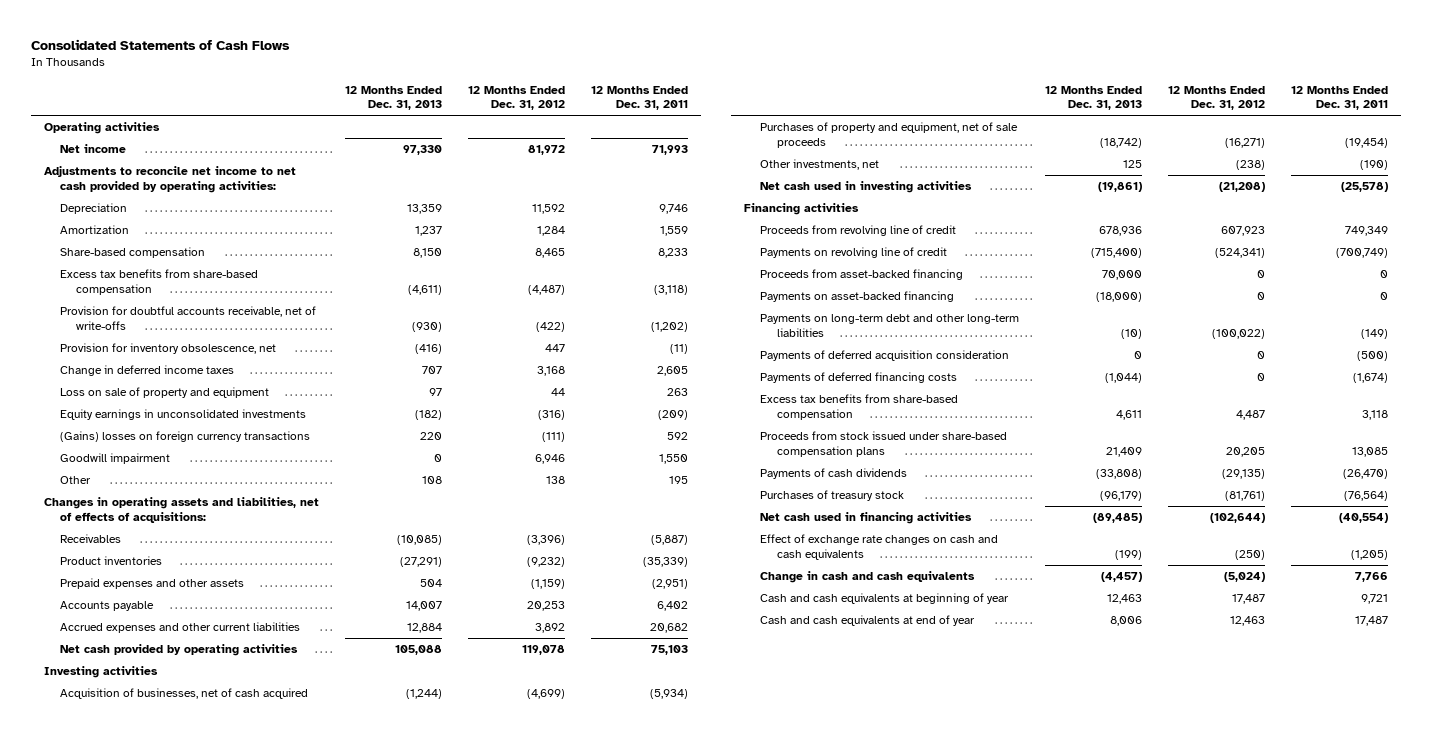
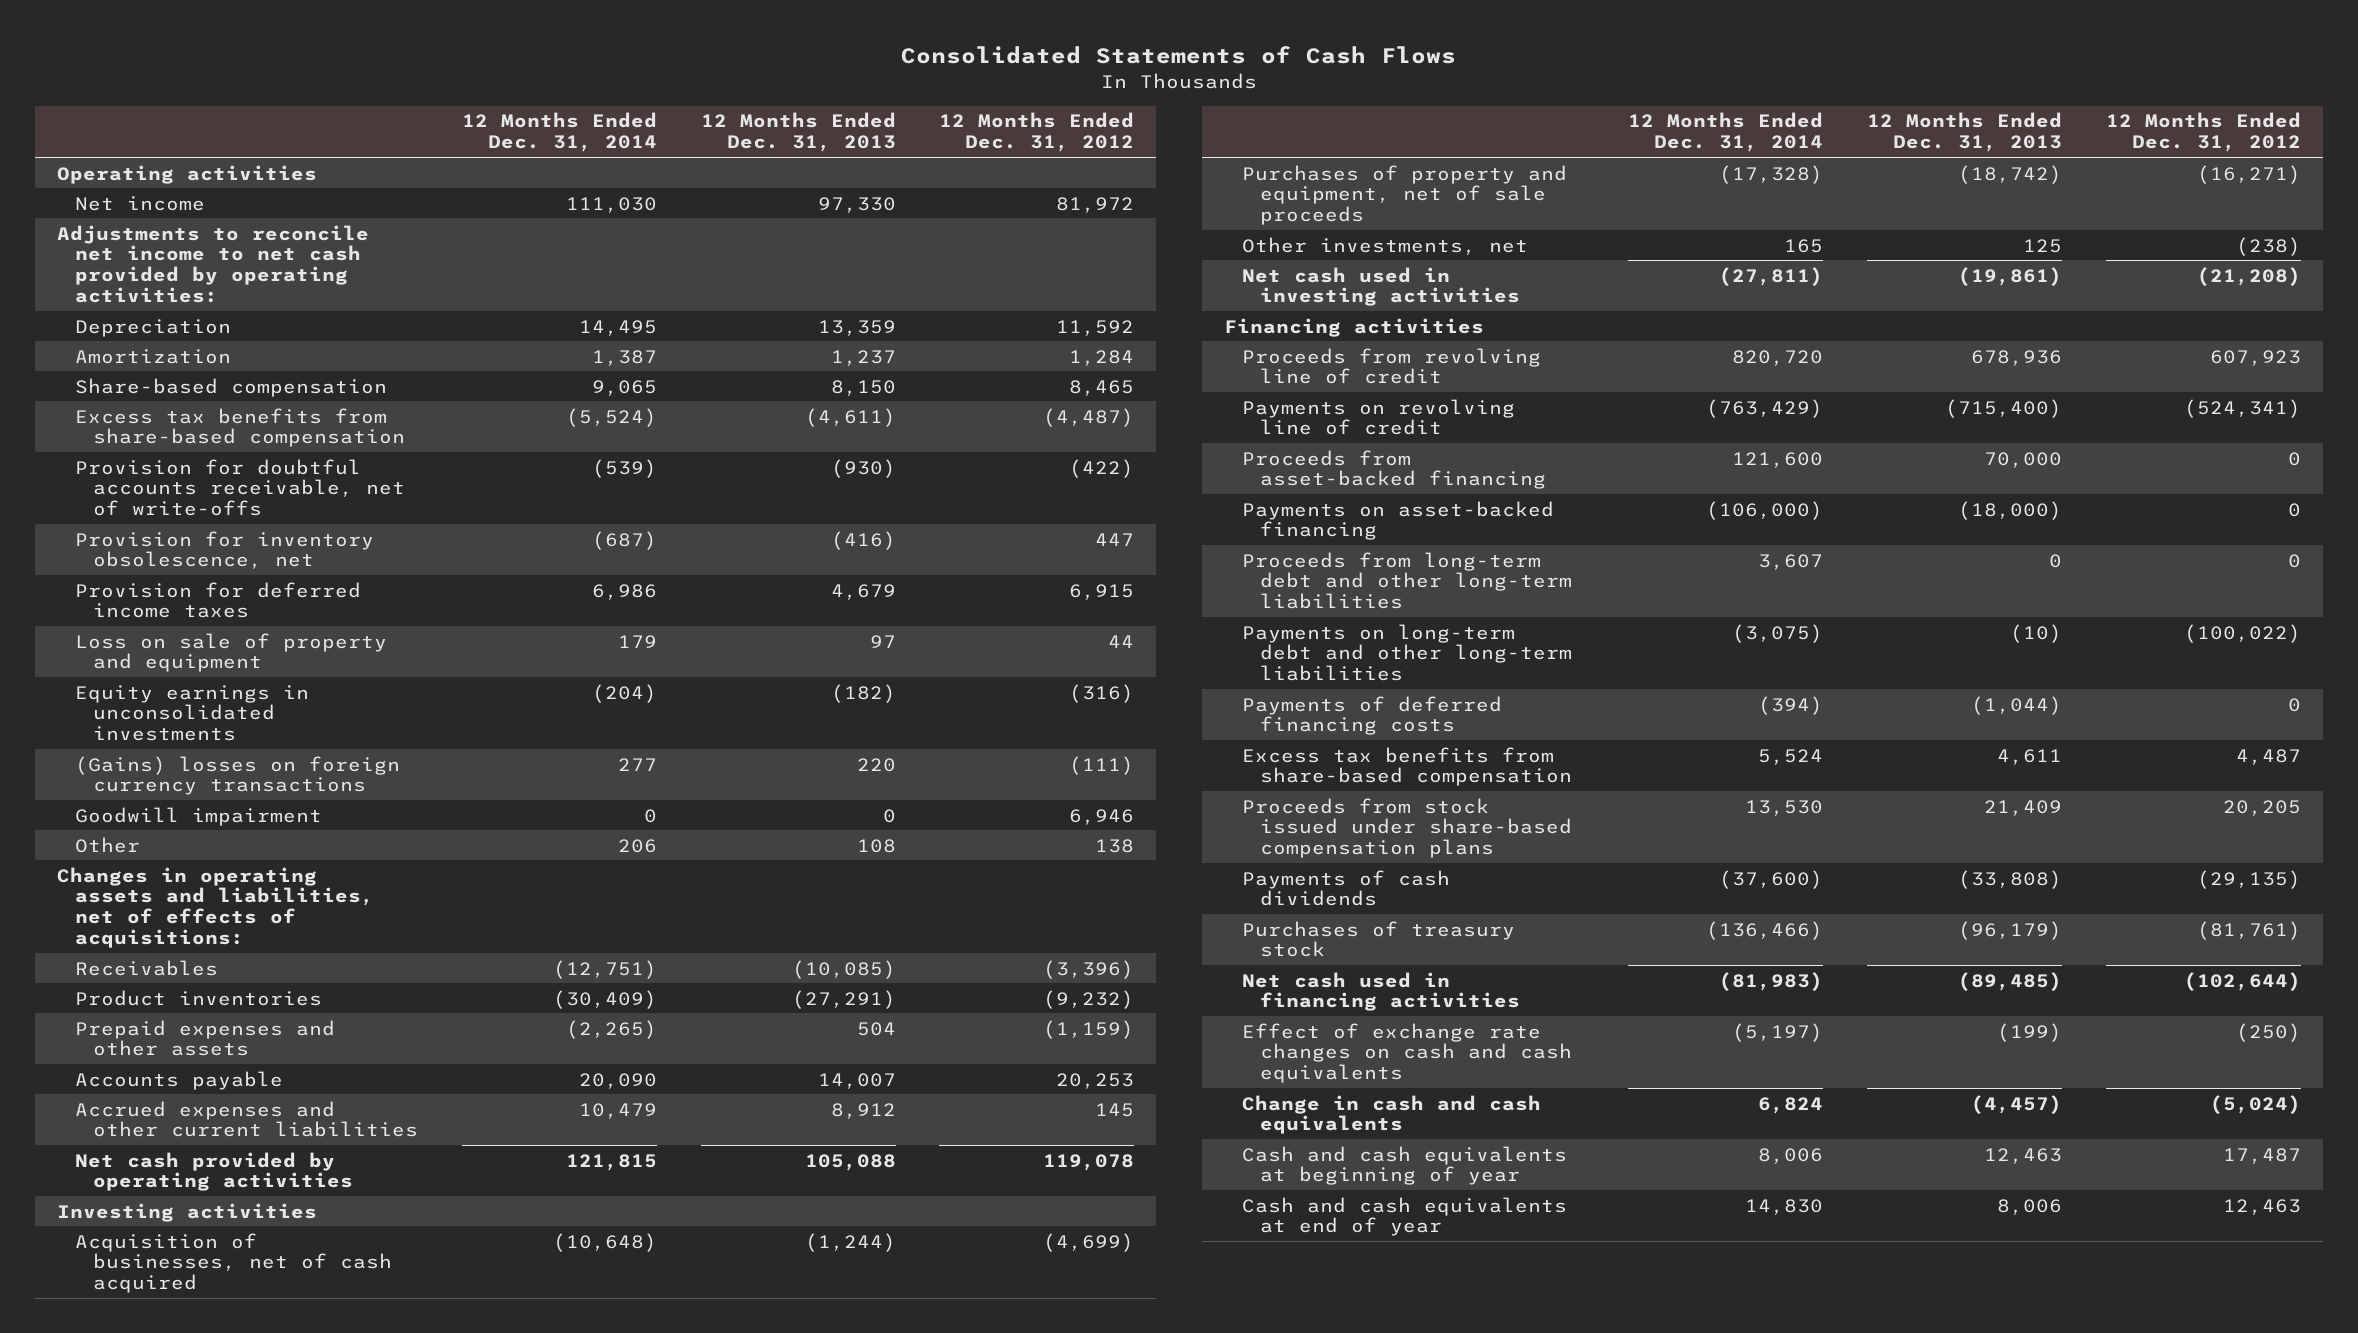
- | 12 Months Ended Dec. 31, 2013 | 12 Months Ended Dec. 31, 2012 | 12 Months Ended Dec. 31, 2011
+ | 12 Months Ended Dec. 31, 2014 | 12 Months Ended Dec. 31, 2013 | 12 Months Ended Dec. 31, 2012
- Change in deferred income taxes | 707 | 3,168 | 2,605
+ Provision for deferred income taxes | 6,986 | 4,679 | 6,915
- Accrued expenses and other current liabilities | 12,884 | 3,892 | 20,682
+ Accrued expenses and other current liabilities | 10,479 | 8,912 | 145
+ Proceeds from long-term debt and other long-term liabilities | 3,607 | 0 | 0
- Payments of deferred acquisition consideration | 0 | 0 | (500)

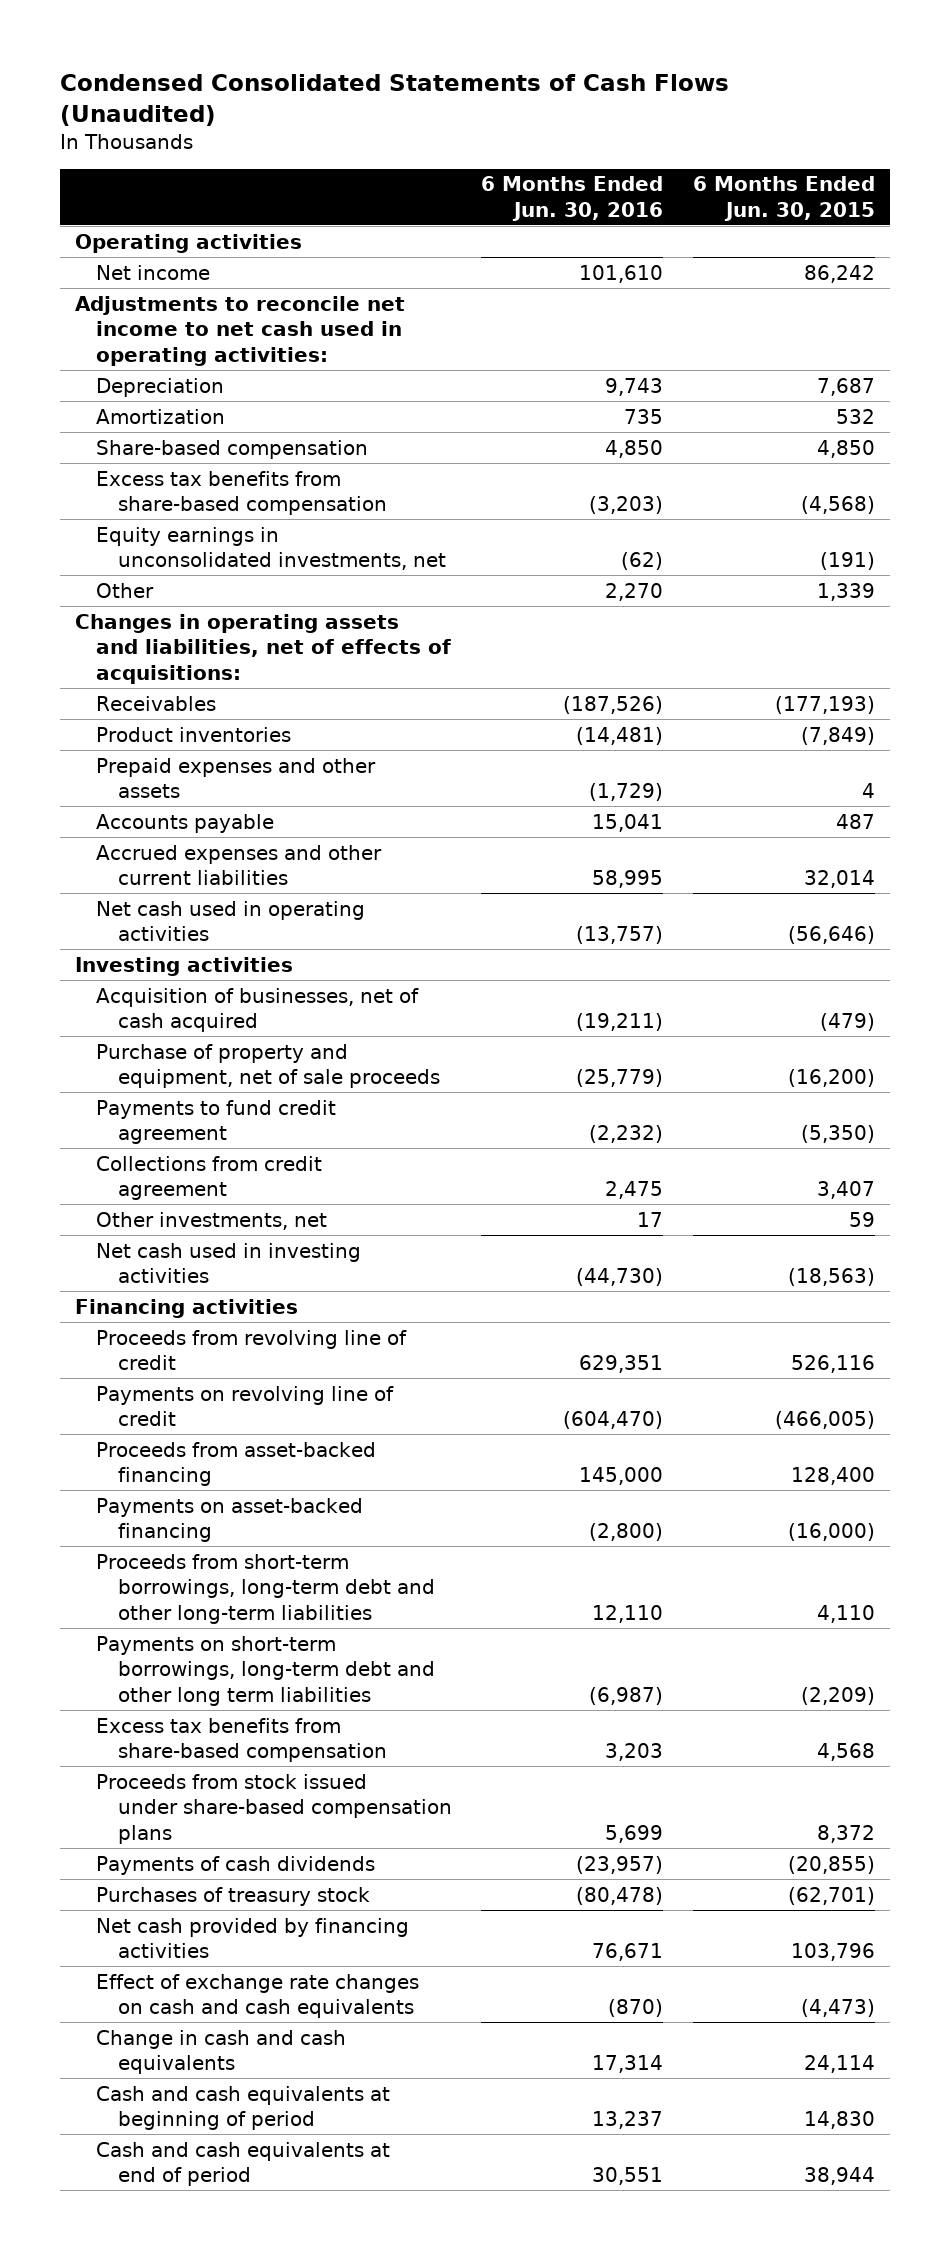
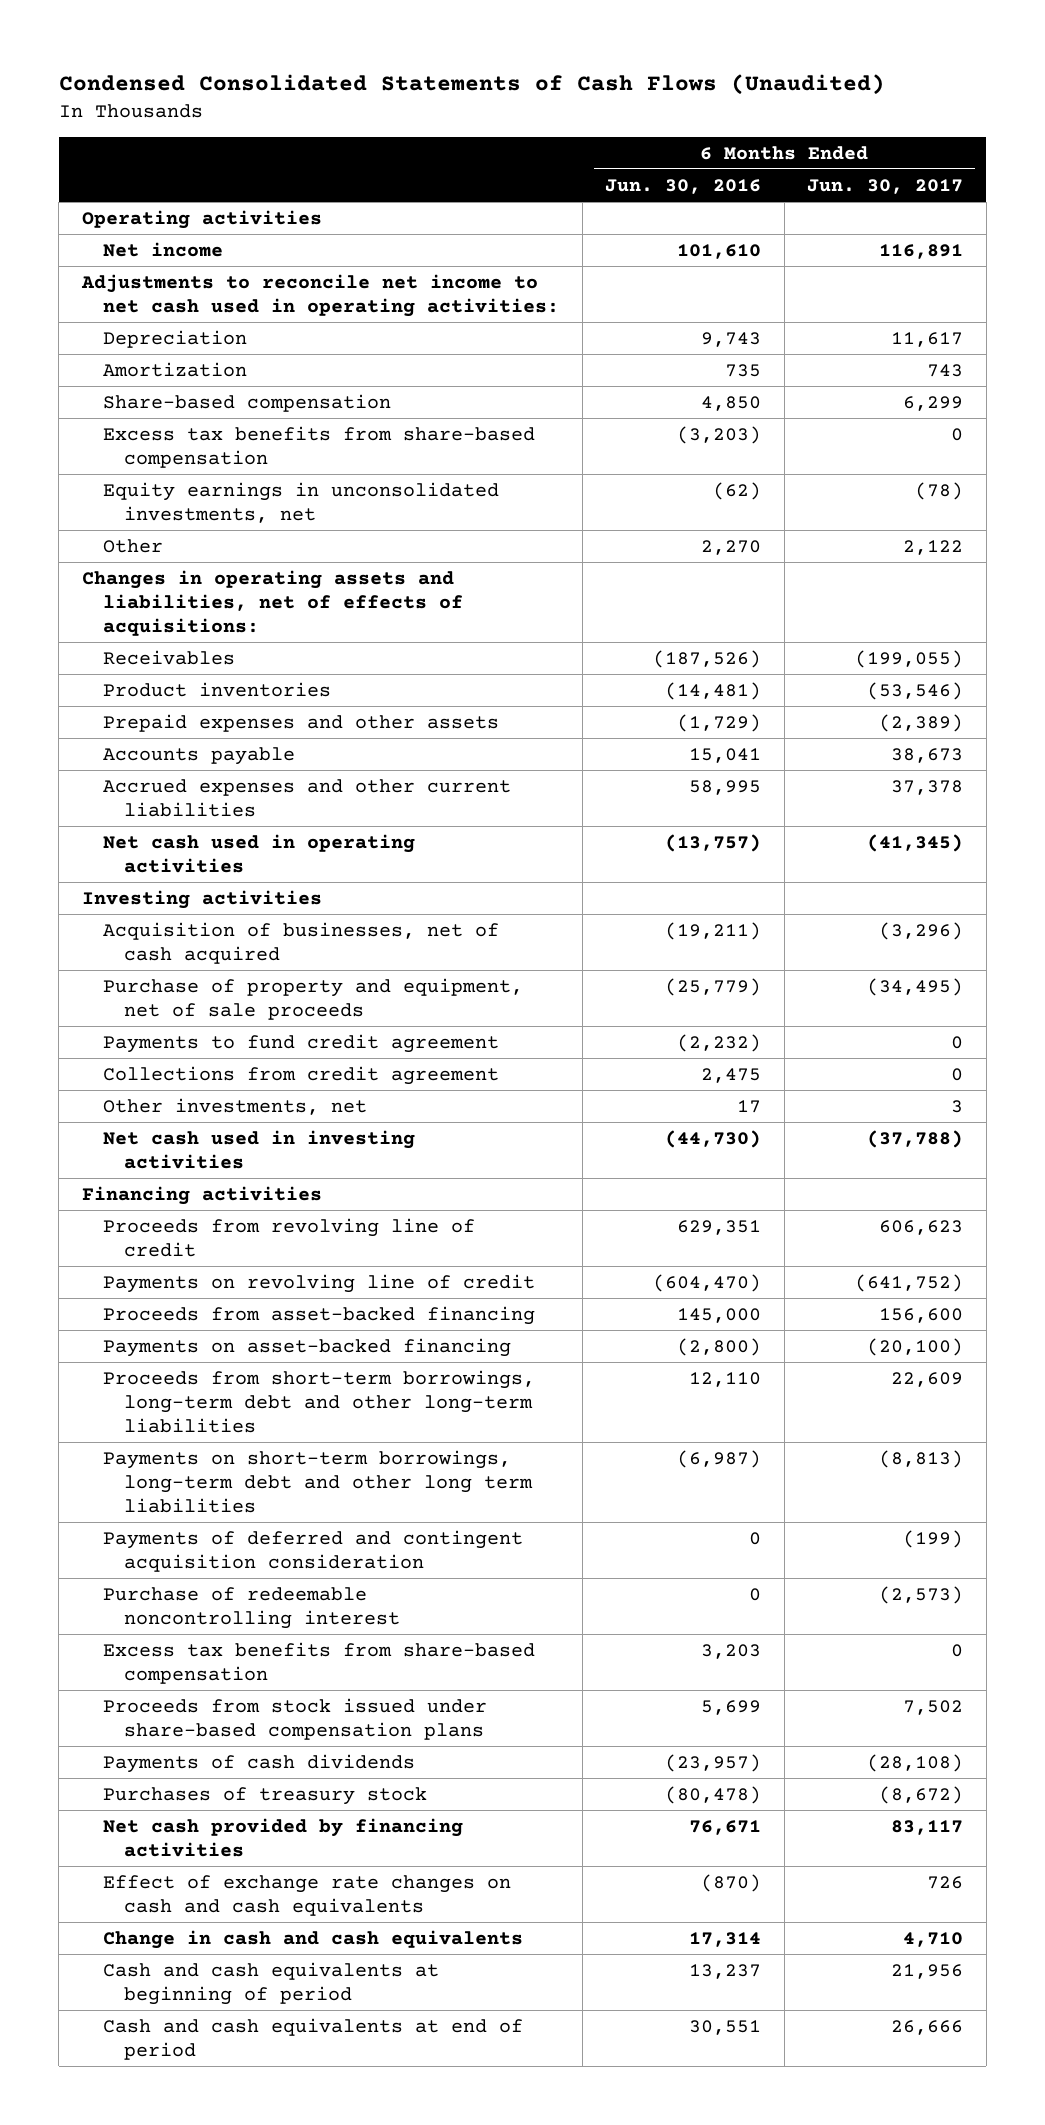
- | 6 Months Ended Jun. 30, 2016 | 6 Months Ended Jun. 30, 2015
+ | 6 Months Ended Jun. 30, 2016 | 6 Months Ended Jun. 30, 2017
+ Payments of deferred and contingent acquisition consideration | 0 | (199)
+ Purchase of redeemable noncontrolling interest | 0 | (2,573)

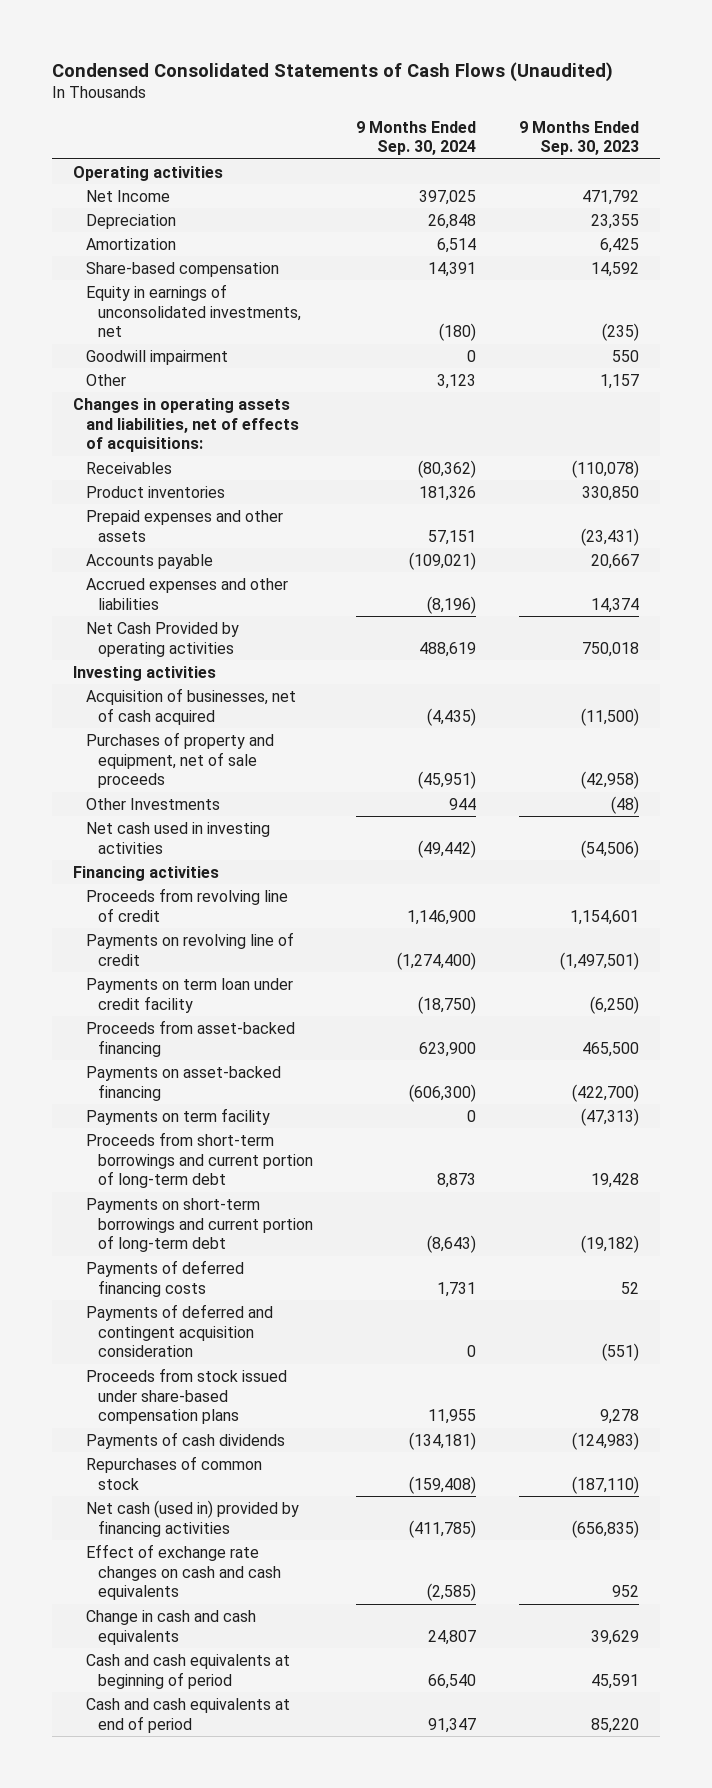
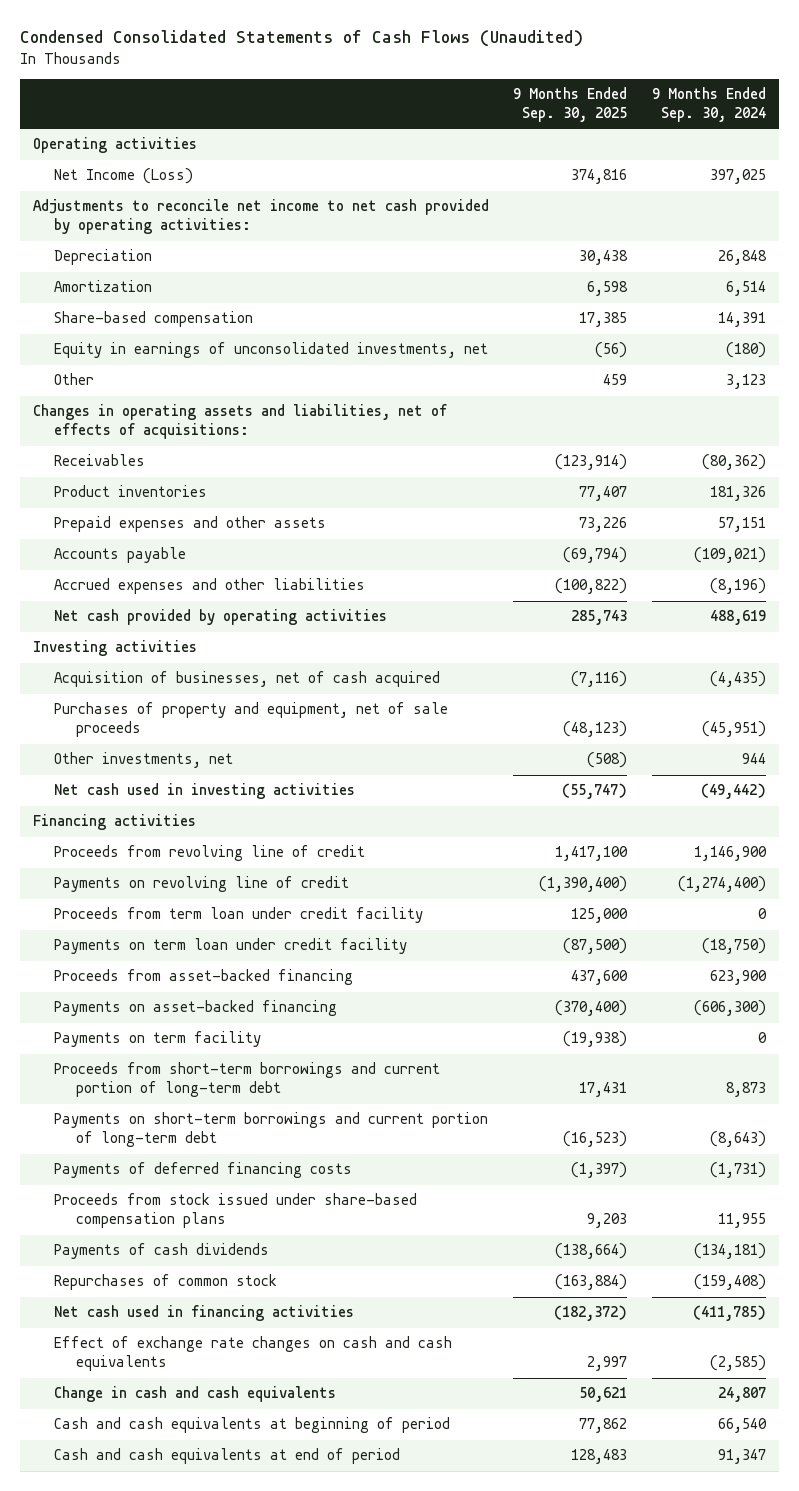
- | 9 Months Ended Sep. 30, 2024 | 9 Months Ended Sep. 30, 2023
+ | 9 Months Ended Sep. 30, 2025 | 9 Months Ended Sep. 30, 2024
- Net Income | 397,025 | 471,792
+ Net Income (Loss) | 374,816 | 397,025
+ Adjustments to reconcile net income to net cash provided by operating activities:
- Goodwill impairment | 0 | 550
- Net Cash Provided by operating activities | 488,619 | 750,018
+ Net cash provided by operating activities | 285,743 | 488,619
- Other Investments | 944 | (48)
+ Other investments, net | (508) | 944
+ Proceeds from term loan under credit facility | 125,000 | 0
- Payments of deferred financing costs | 1,731 | 52
- Payments of deferred and contingent acquisition consideration | 0 | (551)
+ Payments of deferred financing costs | (1,397) | (1,731)
- Net cash (used in) provided by financing activities | (411,785) | (656,835)
+ Net cash used in financing activities | (182,372) | (411,785)

